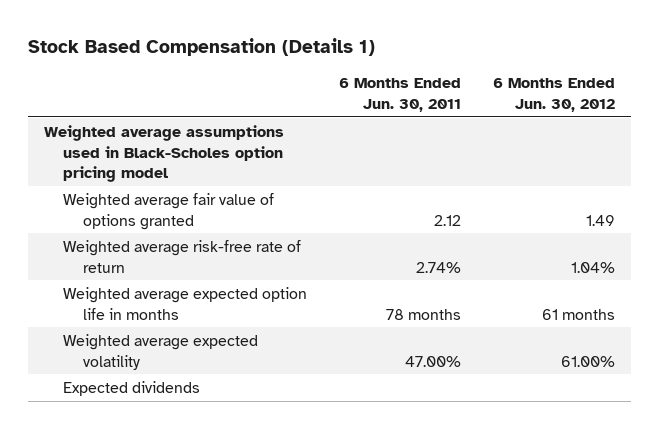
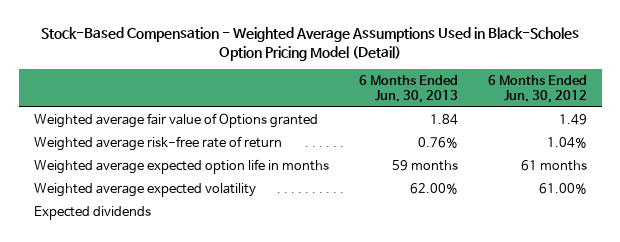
- Stock Based Compensation (Details 1)
+ Stock-Based Compensation - Weighted Average Assumptions Used in Black-Scholes Option Pricing Model (Detail)
- | 6 Months Ended Jun. 30, 2011 | 6 Months Ended Jun. 30, 2012
+ | 6 Months Ended Jun. 30, 2013 | 6 Months Ended Jun. 30, 2012
- Weighted average assumptions used in Black-Scholes option pricing model
- Weighted average fair value of options granted | 2.12 | 1.49
+ Weighted average fair value of Options granted | 1.84 | 1.49

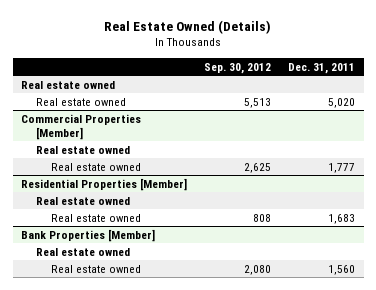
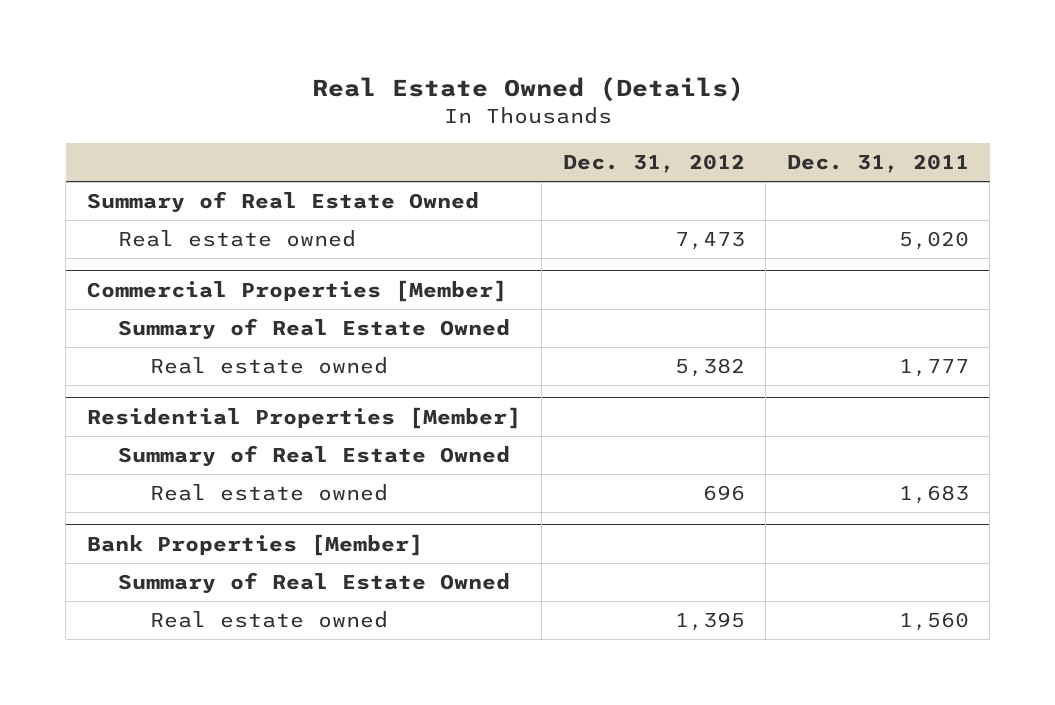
- | Sep. 30, 2012 | Dec. 31, 2011
+ | Dec. 31, 2012 | Dec. 31, 2011
- Real estate owned
+ Summary of Real Estate Owned
@ Commercial Properties [Member]
- Real estate owned
+ Summary of Real Estate Owned
@ Residential Properties [Member]
- Real estate owned
+ Summary of Real Estate Owned
@ Bank Properties [Member]
- Real estate owned
+ Summary of Real Estate Owned

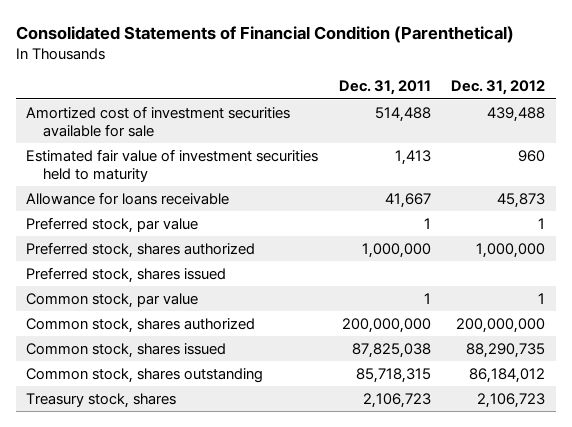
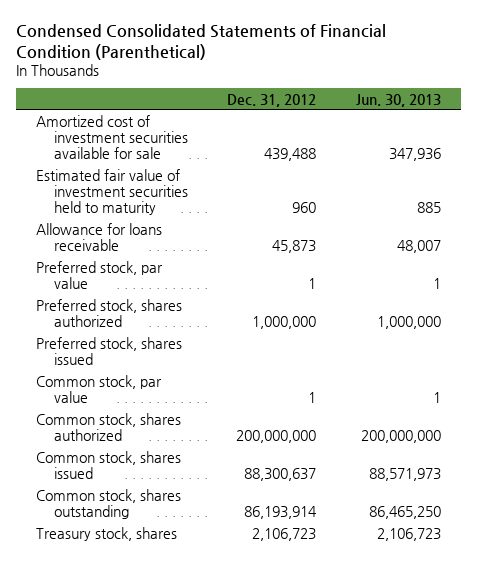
- Consolidated Statements of Financial Condition (Parenthetical)
+ Condensed Consolidated Statements of Financial Condition (Parenthetical)
- | Dec. 31, 2011 | Dec. 31, 2012
+ | Dec. 31, 2012 | Jun. 30, 2013
- Common stock, shares issued | 87,825,038 | 88,290,735
- Common stock, shares outstanding | 85,718,315 | 86,184,012
+ Common stock, shares issued | 88,300,637 | 88,571,973
+ Common stock, shares outstanding | 86,193,914 | 86,465,250

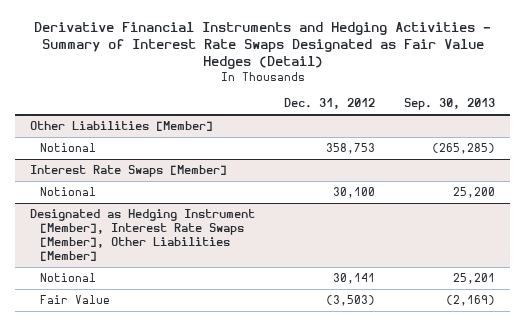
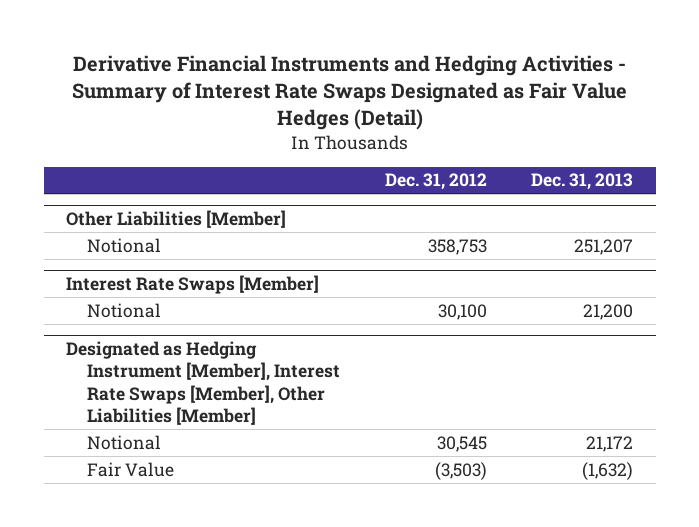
- | Dec. 31, 2012 | Sep. 30, 2013
+ | Dec. 31, 2012 | Dec. 31, 2013
@ Designated as Hedging Instrument [Member], Interest Rate Swaps [Member], Other Liabilities [Member]
- Notional | 30,141 | 25,201
+ Notional | 30,545 | 21,172

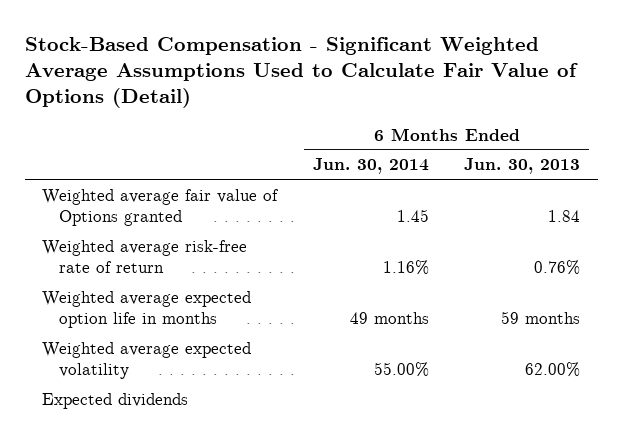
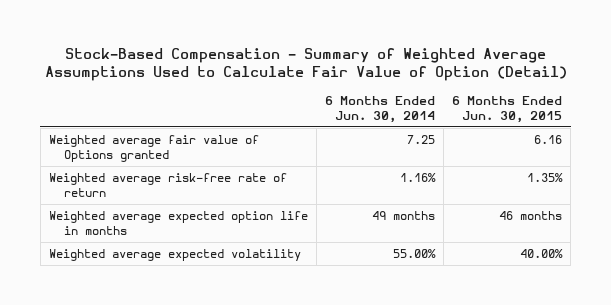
- Stock-Based Compensation - Significant Weighted Average Assumptions Used to Calculate Fair Value of Options (Detail)
+ Stock-Based Compensation - Summary of Weighted Average Assumptions Used to Calculate Fair Value of Option (Detail)
- | 6 Months Ended Jun. 30, 2014 | 6 Months Ended Jun. 30, 2013
+ | 6 Months Ended Jun. 30, 2014 | 6 Months Ended Jun. 30, 2015
- Weighted average fair value of Options granted | 1.45 | 1.84
+ Weighted average fair value of Options granted | 7.25 | 6.16
- Expected dividends

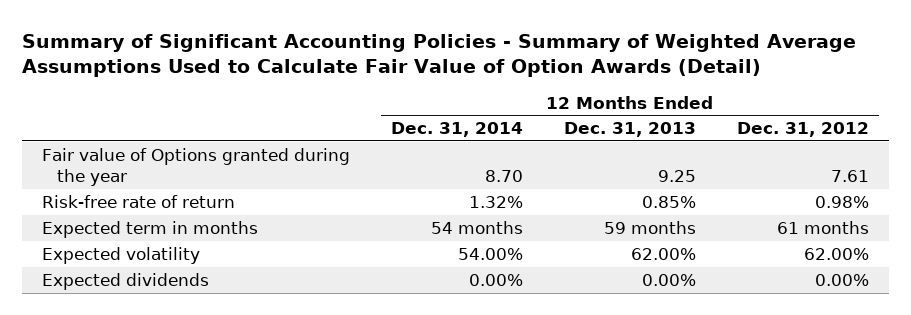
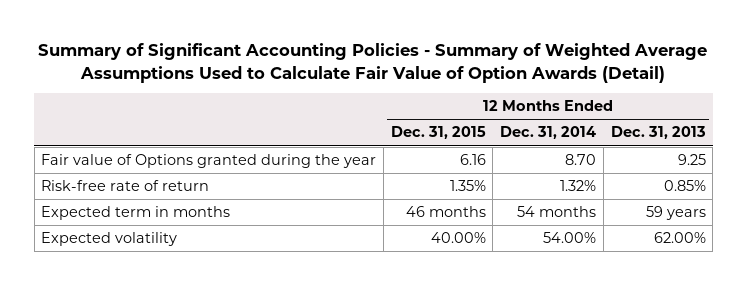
- | 12 Months Ended Dec. 31, 2014 | 12 Months Ended Dec. 31, 2013 | 12 Months Ended Dec. 31, 2012
+ | 12 Months Ended Dec. 31, 2015 | 12 Months Ended Dec. 31, 2014 | 12 Months Ended Dec. 31, 2013
- Expected term in months | 54 months | 59 months | 61 months
+ Expected term in months | 46 months | 54 months | 59 years
- Expected dividends | 0.00% | 0.00% | 0.00%

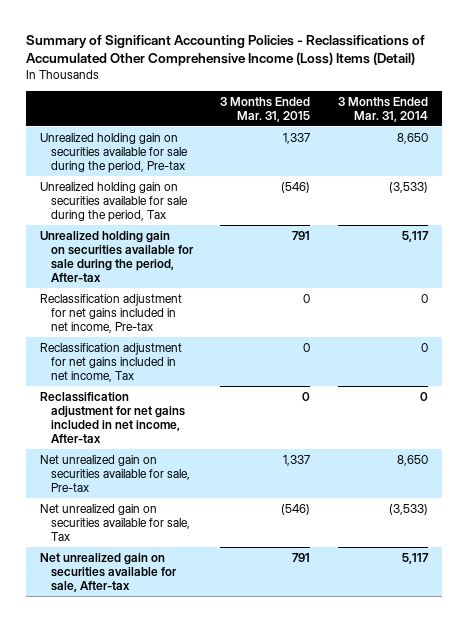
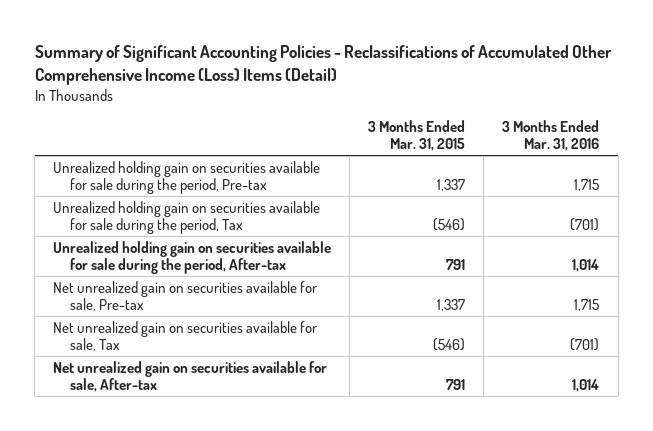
- | 3 Months Ended Mar. 31, 2015 | 3 Months Ended Mar. 31, 2014
+ | 3 Months Ended Mar. 31, 2015 | 3 Months Ended Mar. 31, 2016
- Reclassification adjustment for net gains included in net income, Pre-tax | 0 | 0
- Reclassification adjustment for net gains included in net income, Tax | 0 | 0
- Reclassification adjustment for net gains included in net income, After-tax | 0 | 0

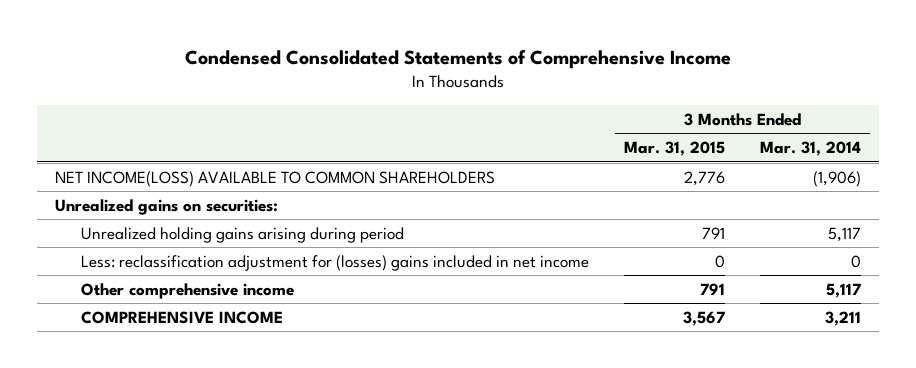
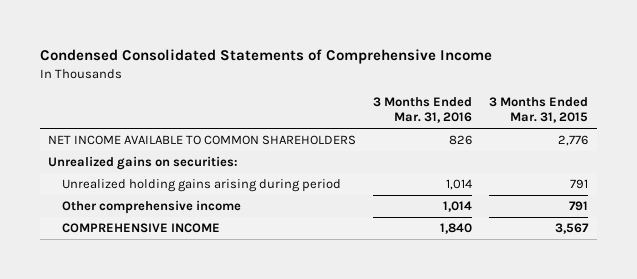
- | 3 Months Ended Mar. 31, 2015 | 3 Months Ended Mar. 31, 2014
+ | 3 Months Ended Mar. 31, 2016 | 3 Months Ended Mar. 31, 2015
- NET INCOME(LOSS) AVAILABLE TO COMMON SHAREHOLDERS | 2,776 | (1,906)
+ NET INCOME AVAILABLE TO COMMON SHAREHOLDERS | 826 | 2,776
- Less: reclassification adjustment for (losses) gains included in net income | 0 | 0

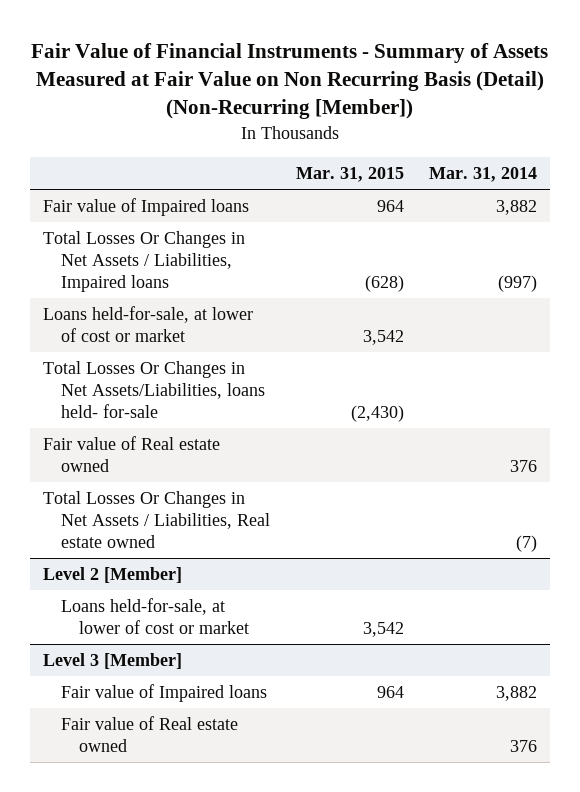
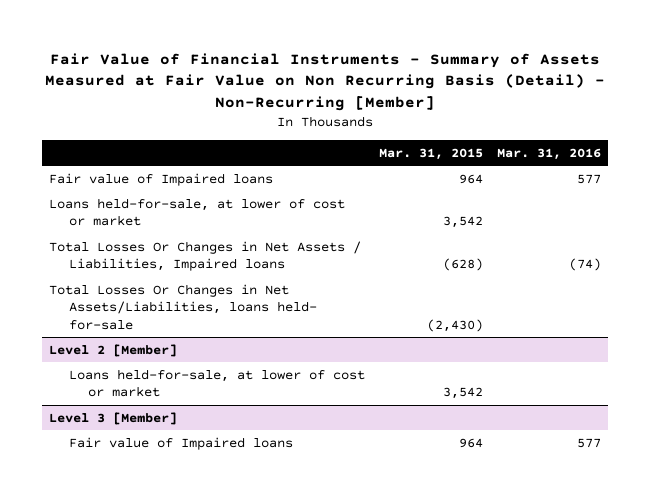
- Fair Value of Financial Instruments - Summary of Assets Measured at Fair Value on Non Recurring Basis (Detail) (Non-Recurring [Member])
+ Fair Value of Financial Instruments - Summary of Assets Measured at Fair Value on Non Recurring Basis (Detail) - Non-Recurring [Member]
- | Mar. 31, 2015 | Mar. 31, 2014
+ | Mar. 31, 2015 | Mar. 31, 2016
moved down: Total Losses Or Changes in Net Assets / Liabilities, Impaired loans | (628) | (74)
- Fair value of Real estate owned | | 376
- Total Losses Or Changes in Net Assets / Liabilities, Real estate owned | | (7)
@ Level 3 [Member]
- Fair value of Real estate owned | | 376

